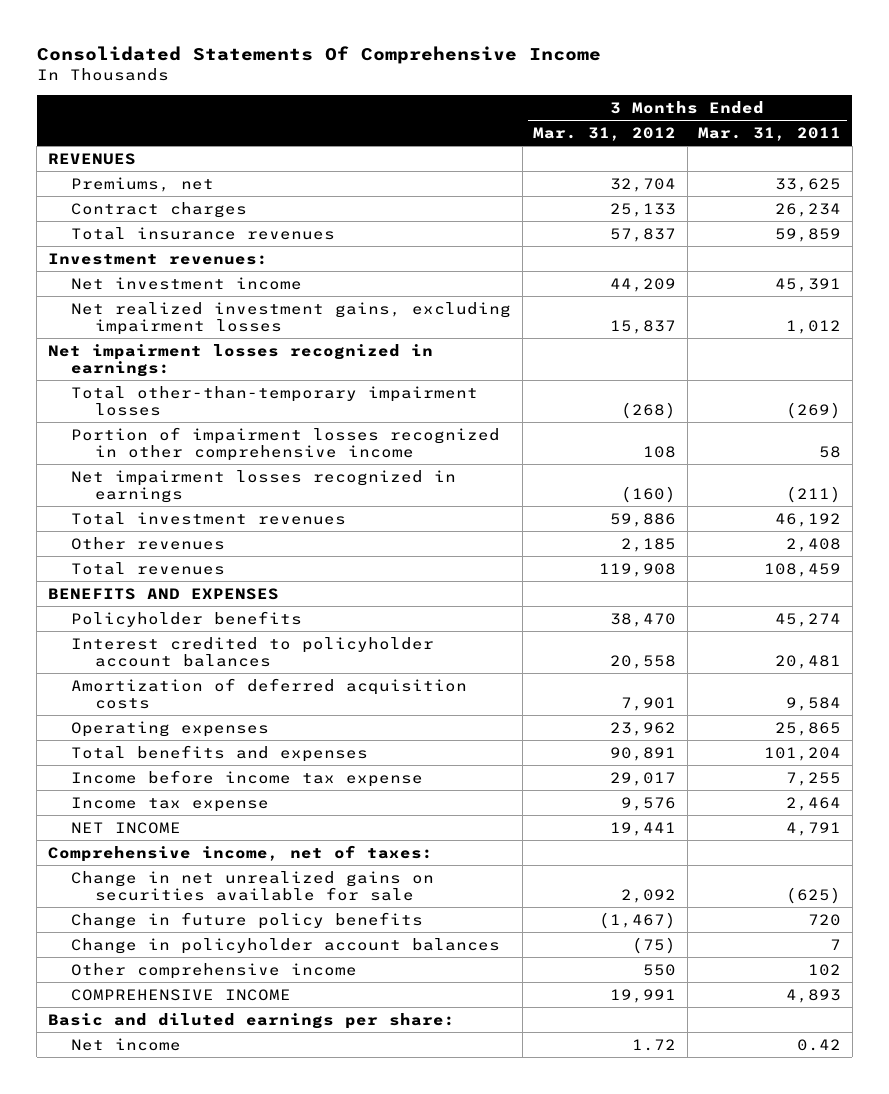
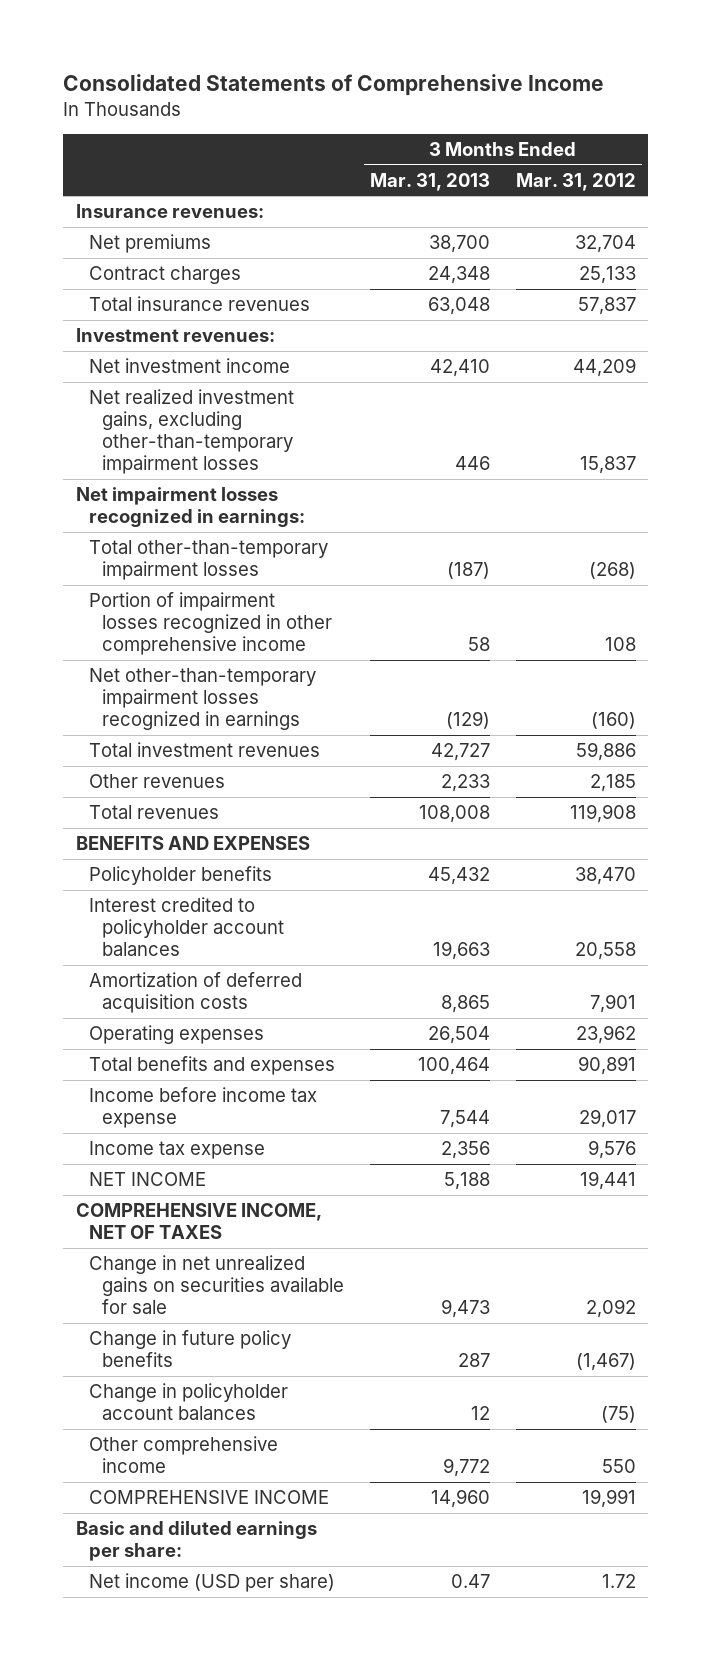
- Consolidated Statements Of Comprehensive Income
+ Consolidated Statements of Comprehensive Income
- | 3 Months Ended Mar. 31, 2012 | 3 Months Ended Mar. 31, 2011
+ | 3 Months Ended Mar. 31, 2013 | 3 Months Ended Mar. 31, 2012
- REVENUES
- Premiums, net | 32,704 | 33,625
+ Insurance revenues:
+ Net premiums | 38,700 | 32,704
- Net realized investment gains, excluding impairment losses | 15,837 | 1,012
+ Net realized investment gains, excluding other-than-temporary impairment losses | 446 | 15,837
- Net impairment losses recognized in earnings | (160) | (211)
+ Net other-than-temporary impairment losses recognized in earnings | (129) | (160)
- Comprehensive income, net of taxes:
+ COMPREHENSIVE INCOME, NET OF TAXES
- Net income | 1.72 | 0.42
+ Net income (USD per share) | 0.47 | 1.72

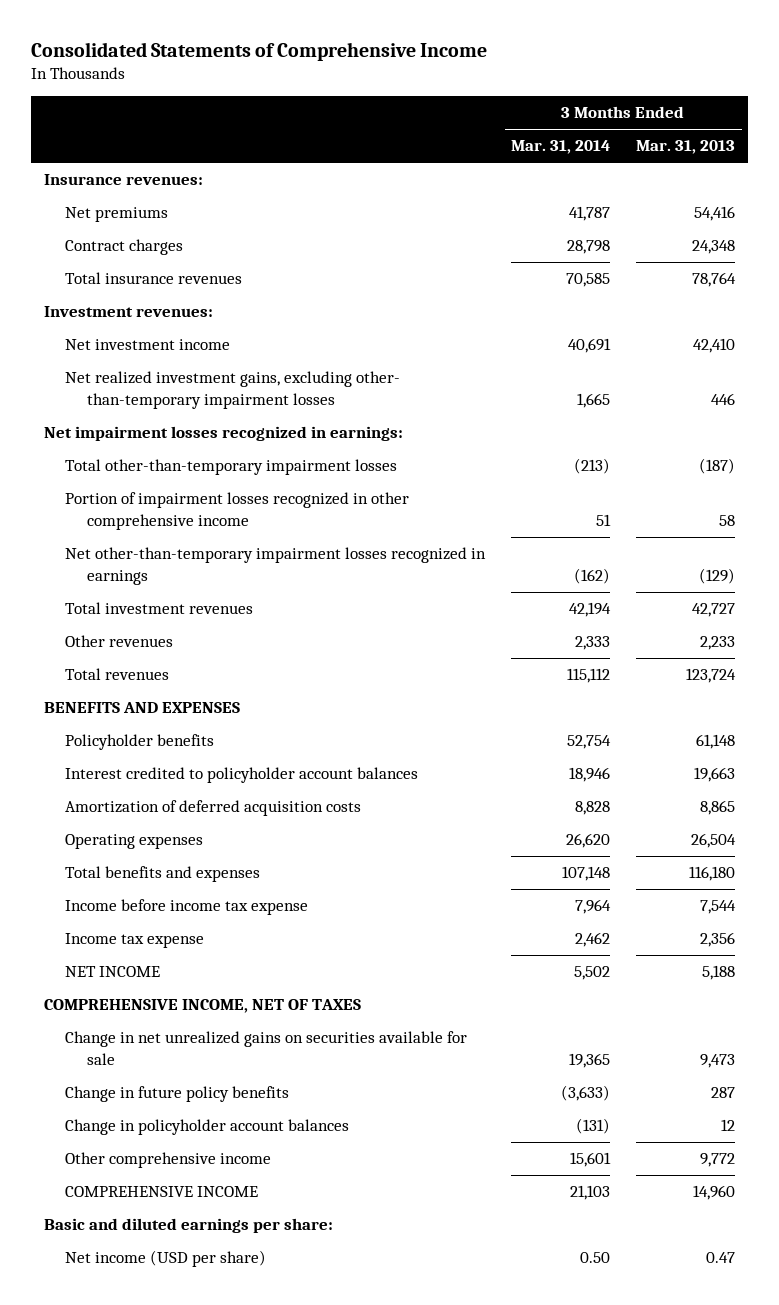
- | 3 Months Ended Mar. 31, 2013 | 3 Months Ended Mar. 31, 2012
+ | 3 Months Ended Mar. 31, 2014 | 3 Months Ended Mar. 31, 2013
- Net premiums | 38,700 | 32,704
+ Net premiums | 41,787 | 54,416
- Total insurance revenues | 63,048 | 57,837
+ Total insurance revenues | 70,585 | 78,764
- Net realized investment gains, excluding other-than-temporary impairment losses | 446 | 15,837
+ Net realized investment gains, excluding other- than-temporary impairment losses | 1,665 | 446
- Total revenues | 108,008 | 119,908
+ Total revenues | 115,112 | 123,724
- Policyholder benefits | 45,432 | 38,470
+ Policyholder benefits | 52,754 | 61,148
- Total benefits and expenses | 100,464 | 90,891
+ Total benefits and expenses | 107,148 | 116,180

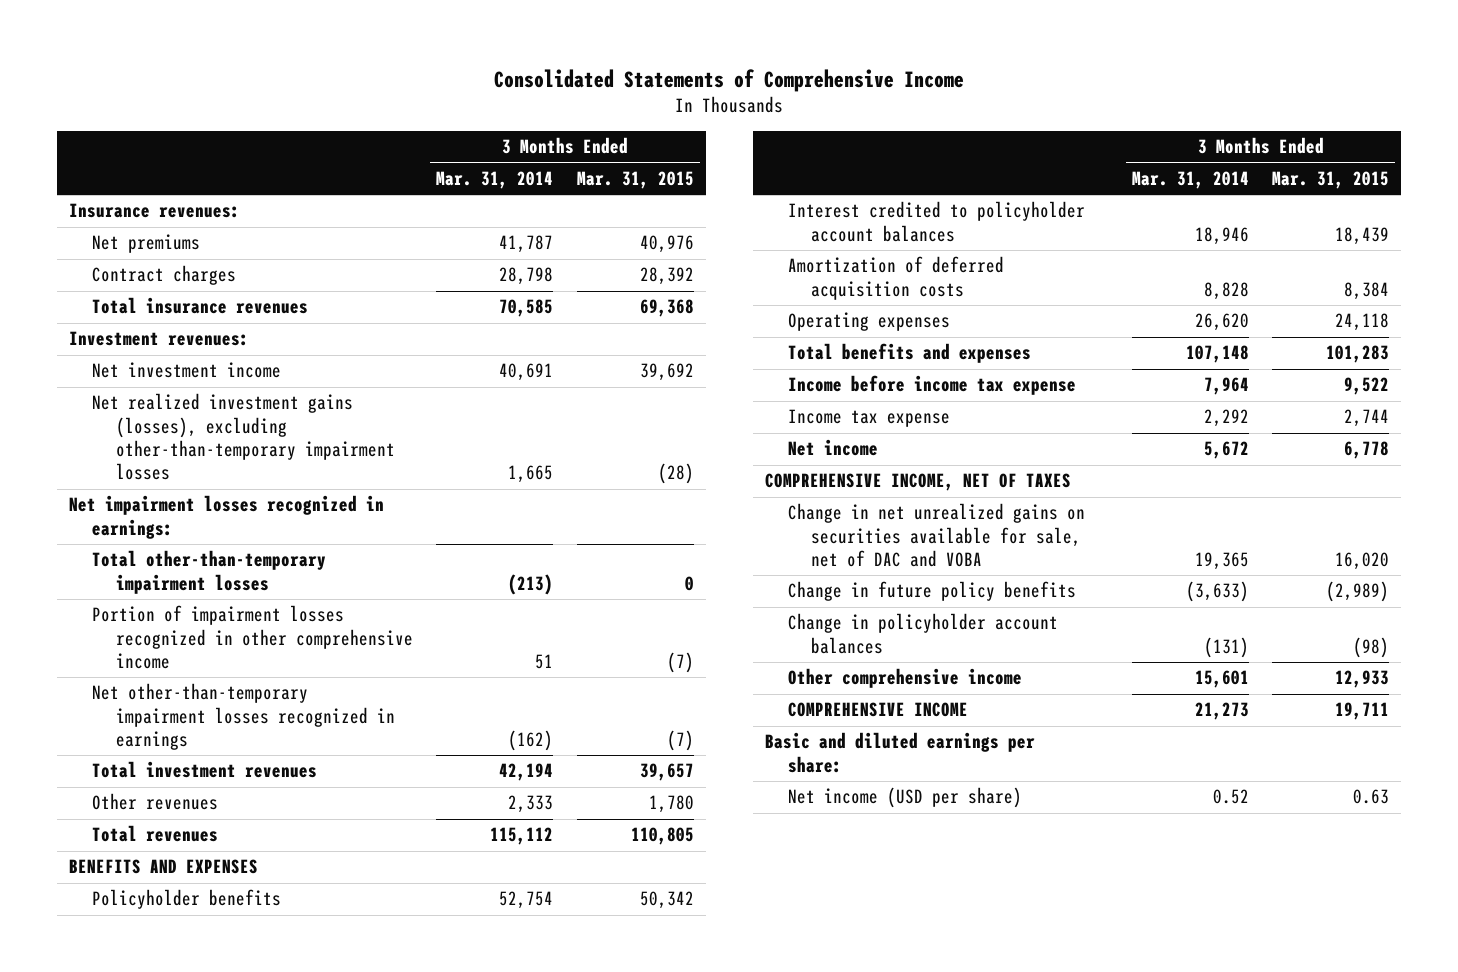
- | 3 Months Ended Mar. 31, 2014 | 3 Months Ended Mar. 31, 2013
+ | 3 Months Ended Mar. 31, 2014 | 3 Months Ended Mar. 31, 2015
- Net realized investment gains, excluding other- than-temporary impairment losses | 1,665 | 446
+ Net realized investment gains (losses), excluding other-than-temporary impairment losses | 1,665 | (28)
- Income tax expense | 2,462 | 2,356
- NET INCOME | 5,502 | 5,188
+ Income tax expense | 2,292 | 2,744
+ Net income | 5,672 | 6,778
- Change in net unrealized gains on securities available for sale | 19,365 | 9,473
+ Change in net unrealized gains on securities available for sale, net of DAC and VOBA | 19,365 | 16,020
- COMPREHENSIVE INCOME | 21,103 | 14,960
+ COMPREHENSIVE INCOME | 21,273 | 19,711
- Net income (USD per share) | 0.50 | 0.47
+ Net income (USD per share) | 0.52 | 0.63

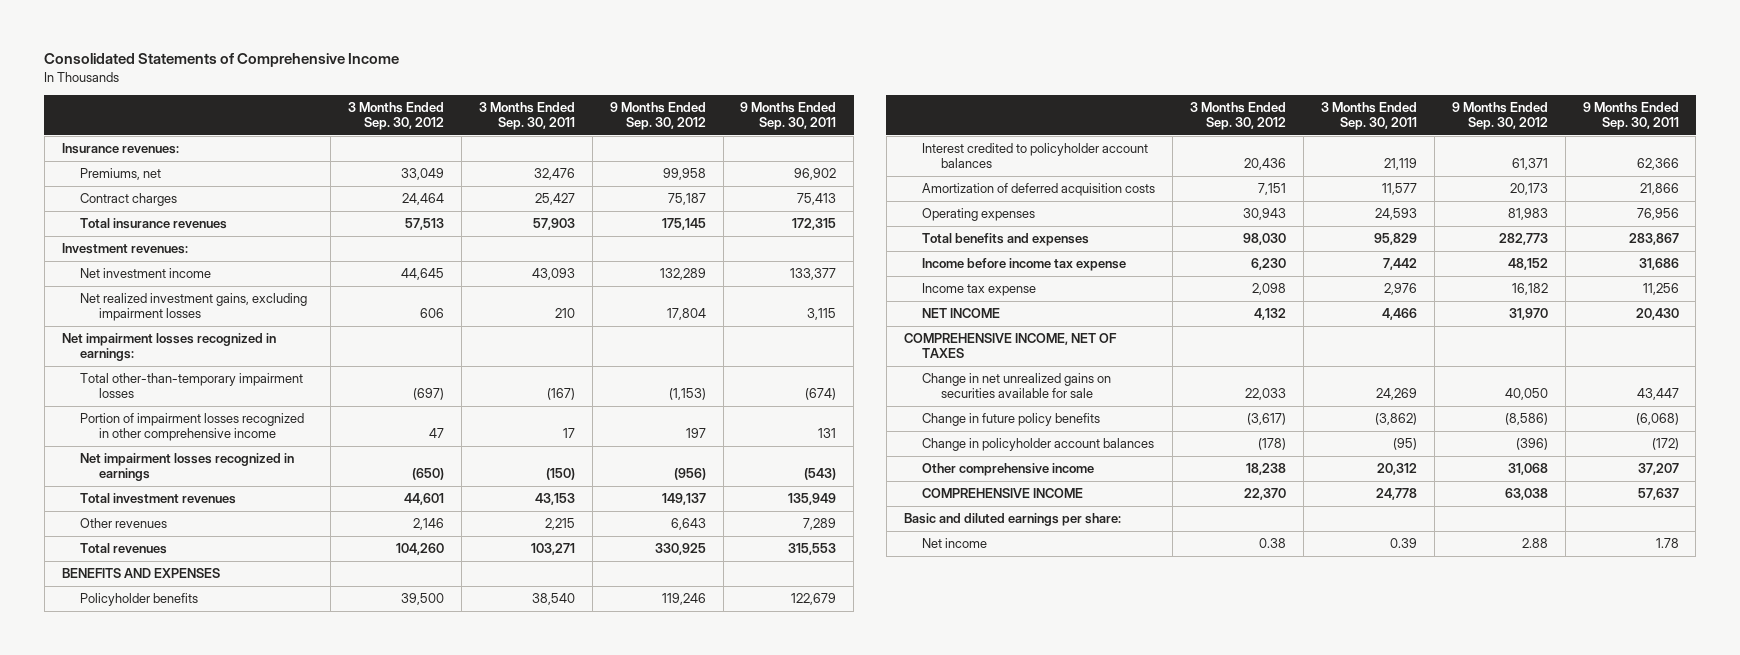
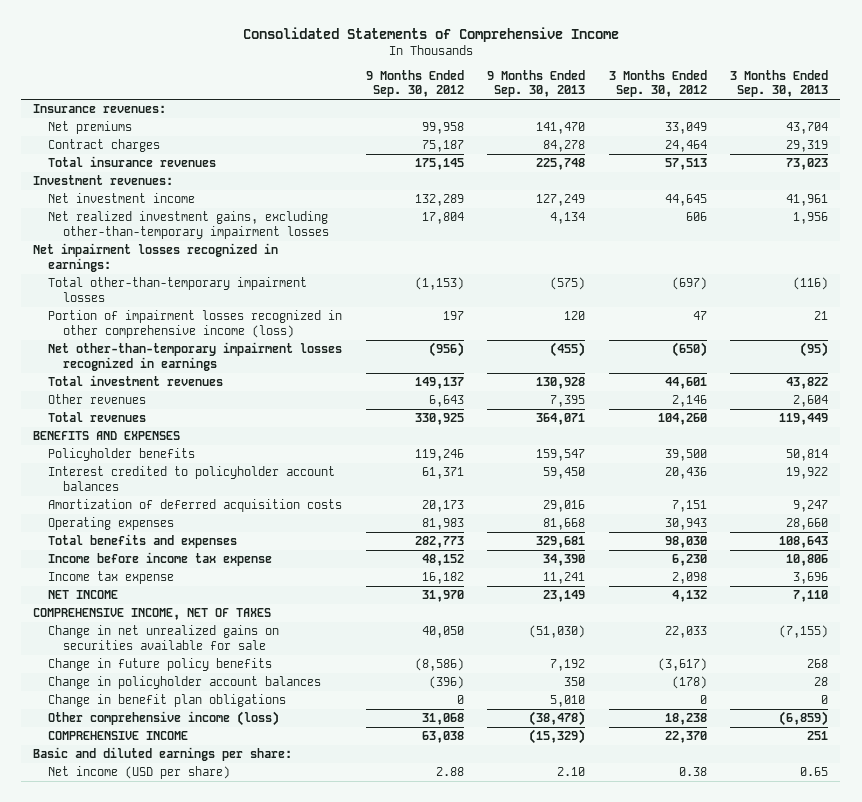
- | 3 Months Ended Sep. 30, 2012 | 3 Months Ended Sep. 30, 2011 | 9 Months Ended Sep. 30, 2012 | 9 Months Ended Sep. 30, 2011
+ | 9 Months Ended Sep. 30, 2012 | 9 Months Ended Sep. 30, 2013 | 3 Months Ended Sep. 30, 2012 | 3 Months Ended Sep. 30, 2013
- Premiums, net | 33,049 | 32,476 | 99,958 | 96,902
+ Net premiums | 99,958 | 141,470 | 33,049 | 43,704
- Net realized investment gains, excluding impairment losses | 606 | 210 | 17,804 | 3,115
+ Net realized investment gains, excluding other-than-temporary impairment losses | 17,804 | 4,134 | 606 | 1,956
- Portion of impairment losses recognized in other comprehensive income | 47 | 17 | 197 | 131
- Net impairment losses recognized in earnings | (650) | (150) | (956) | (543)
+ Portion of impairment losses recognized in other comprehensive income (loss) | 197 | 120 | 47 | 21
+ Net other-than-temporary impairment losses recognized in earnings | (956) | (455) | (650) | (95)
- Other comprehensive income | 18,238 | 20,312 | 31,068 | 37,207
+ Change in benefit plan obligations | 0 | 5,010 | 0 | 0
+ Other comprehensive income (loss) | 31,068 | (38,478) | 18,238 | (6,859)
- Net income | 0.38 | 0.39 | 2.88 | 1.78
+ Net income (USD per share) | 2.88 | 2.10 | 0.38 | 0.65

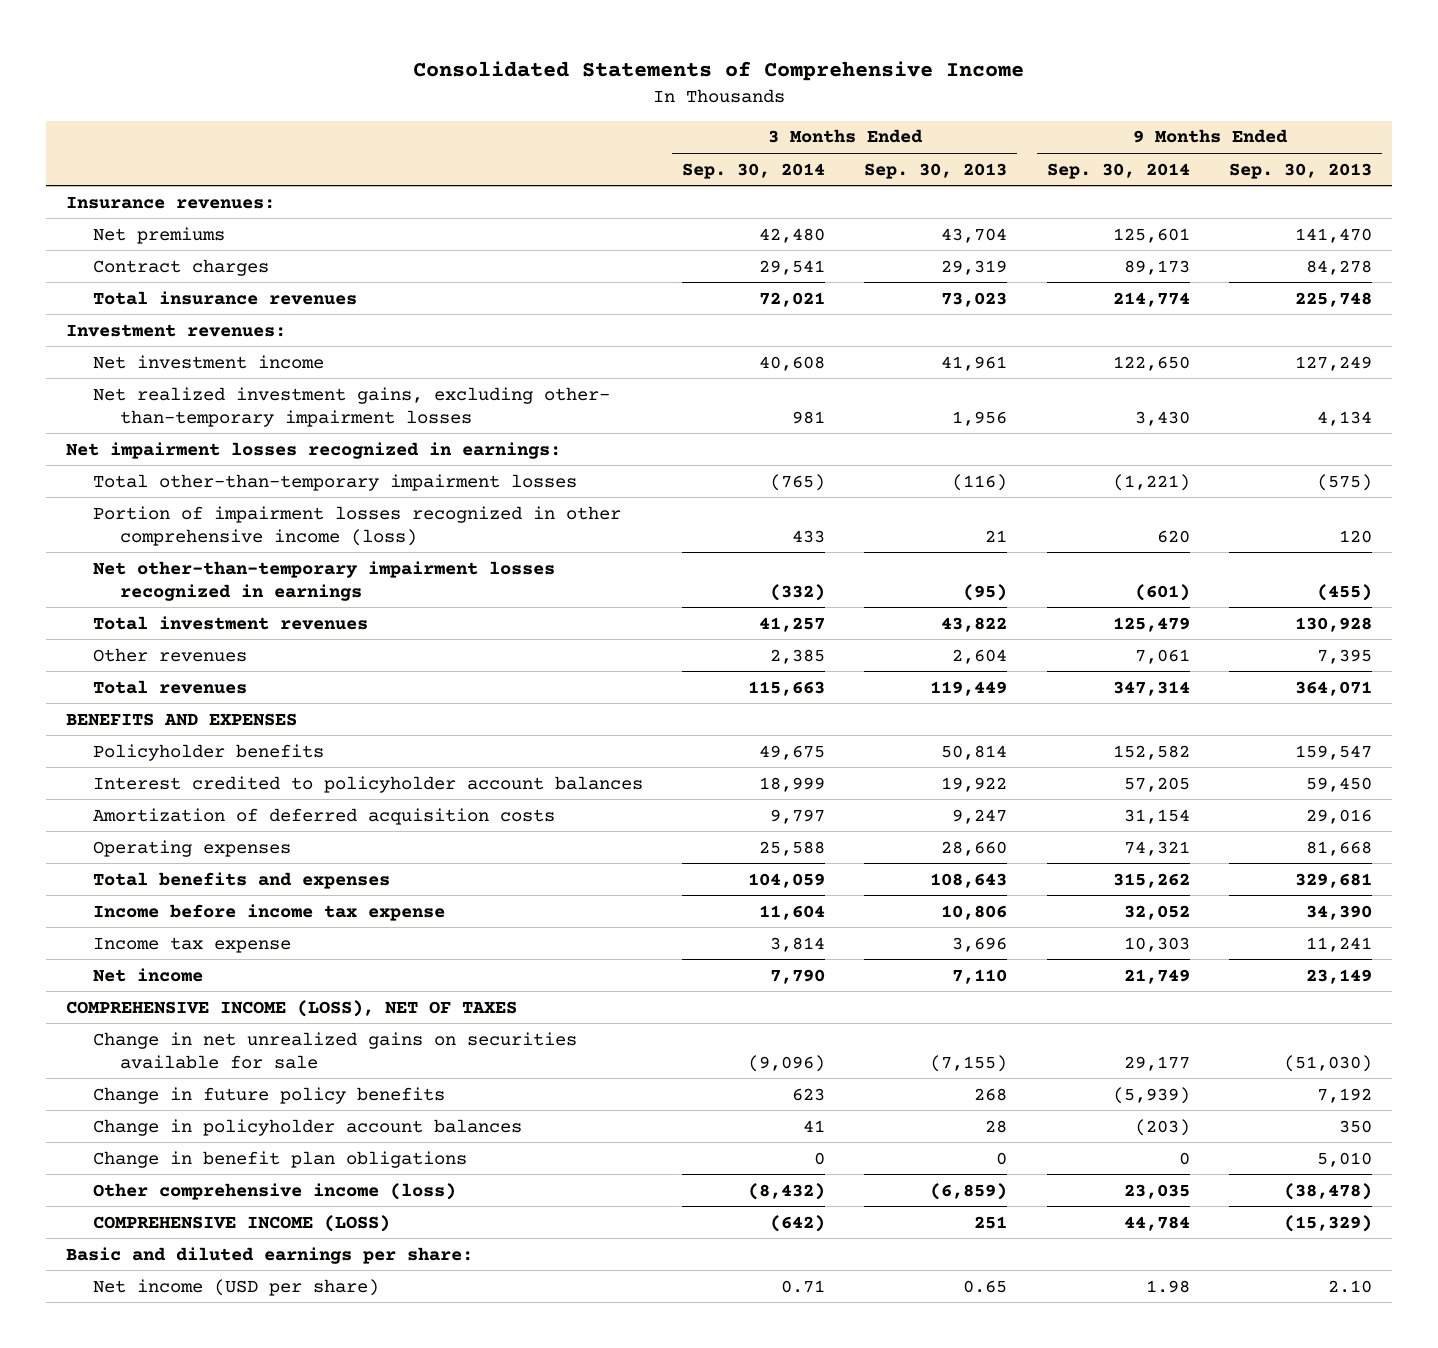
- | 9 Months Ended Sep. 30, 2012 | 9 Months Ended Sep. 30, 2013 | 3 Months Ended Sep. 30, 2012 | 3 Months Ended Sep. 30, 2013
+ | 3 Months Ended Sep. 30, 2014 | 3 Months Ended Sep. 30, 2013 | 9 Months Ended Sep. 30, 2014 | 9 Months Ended Sep. 30, 2013
- Net realized investment gains, excluding other-than-temporary impairment losses | 17,804 | 4,134 | 606 | 1,956
+ Net realized investment gains, excluding other- than-temporary impairment losses | 981 | 1,956 | 3,430 | 4,134
- NET INCOME | 31,970 | 23,149 | 4,132 | 7,110
- COMPREHENSIVE INCOME, NET OF TAXES
+ Net income | 7,790 | 7,110 | 21,749 | 23,149
+ COMPREHENSIVE INCOME (LOSS), NET OF TAXES
- COMPREHENSIVE INCOME | 63,038 | (15,329) | 22,370 | 251
+ COMPREHENSIVE INCOME (LOSS) | (642) | 251 | 44,784 | (15,329)

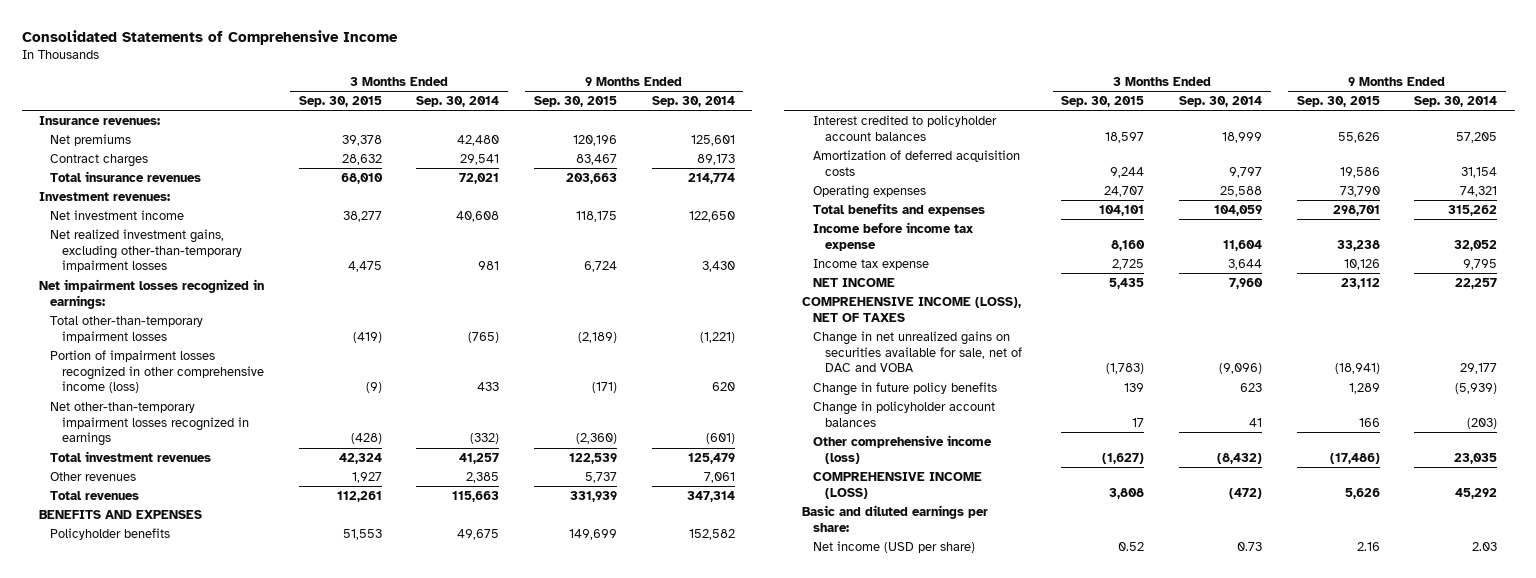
- | 3 Months Ended Sep. 30, 2014 | 3 Months Ended Sep. 30, 2013 | 9 Months Ended Sep. 30, 2014 | 9 Months Ended Sep. 30, 2013
+ | 3 Months Ended Sep. 30, 2015 | 3 Months Ended Sep. 30, 2014 | 9 Months Ended Sep. 30, 2015 | 9 Months Ended Sep. 30, 2014
- Net realized investment gains, excluding other- than-temporary impairment losses | 981 | 1,956 | 3,430 | 4,134
+ Net realized investment gains, excluding other-than-temporary impairment losses | 4,475 | 981 | 6,724 | 3,430
- Income tax expense | 3,814 | 3,696 | 10,303 | 11,241
- Net income | 7,790 | 7,110 | 21,749 | 23,149
+ Income tax expense | 2,725 | 3,644 | 10,126 | 9,795
+ NET INCOME | 5,435 | 7,960 | 23,112 | 22,257
- Change in net unrealized gains on securities available for sale | (9,096) | (7,155) | 29,177 | (51,030)
+ Change in net unrealized gains on securities available for sale, net of DAC and VOBA | (1,783) | (9,096) | (18,941) | 29,177
- Change in benefit plan obligations | 0 | 0 | 0 | 5,010
- COMPREHENSIVE INCOME (LOSS) | (642) | 251 | 44,784 | (15,329)
+ COMPREHENSIVE INCOME (LOSS) | 3,808 | (472) | 5,626 | 45,292
- Net income (USD per share) | 0.71 | 0.65 | 1.98 | 2.10
+ Net income (USD per share) | 0.52 | 0.73 | 2.16 | 2.03

